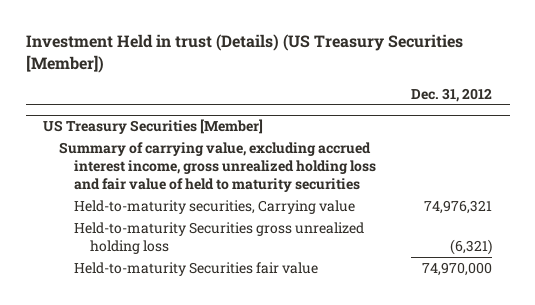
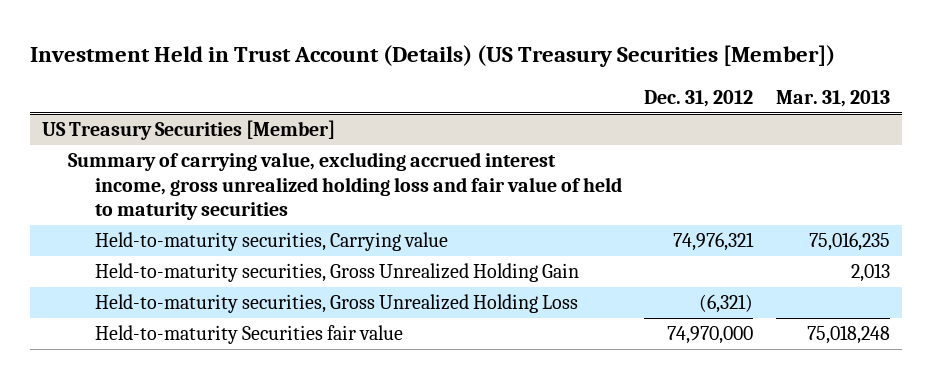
- Investment Held in trust (Details) (US Treasury Securities [Member])
+ Investment Held in Trust Account (Details) (US Treasury Securities [Member])
- | Dec. 31, 2012
+ | Dec. 31, 2012 | Mar. 31, 2013
@ US Treasury Securities [Member]
- Held-to-maturity Securities gross unrealized holding loss | (6,321)
+ Held-to-maturity securities, Gross Unrealized Holding Gain | | 2,013
+ Held-to-maturity securities, Gross Unrealized Holding Loss | (6,321) |

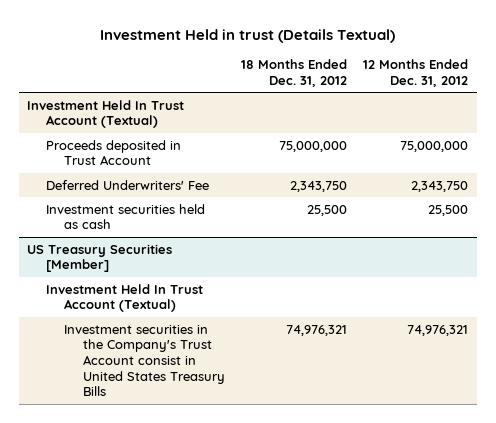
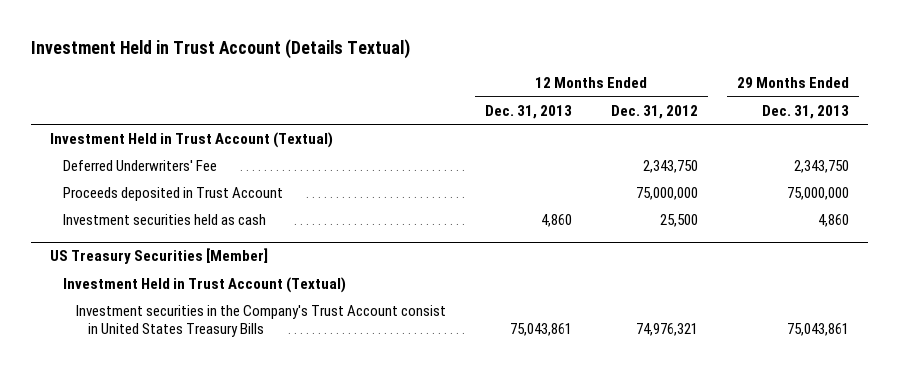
- Investment Held in trust (Details Textual)
+ Investment Held in Trust Account (Details Textual)
- | 18 Months Ended Dec. 31, 2012 | 12 Months Ended Dec. 31, 2012
+ | 12 Months Ended Dec. 31, 2013 | 12 Months Ended Dec. 31, 2012 | 29 Months Ended Dec. 31, 2013
- Investment Held In Trust Account (Textual)
+ Investment Held in Trust Account (Textual)
moved down: Proceeds deposited in Trust Account | | 75,000,000 | 75,000,000
@ US Treasury Securities [Member]
- Investment Held In Trust Account (Textual)
+ Investment Held in Trust Account (Textual)

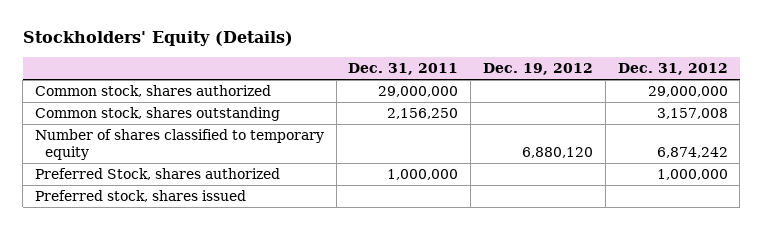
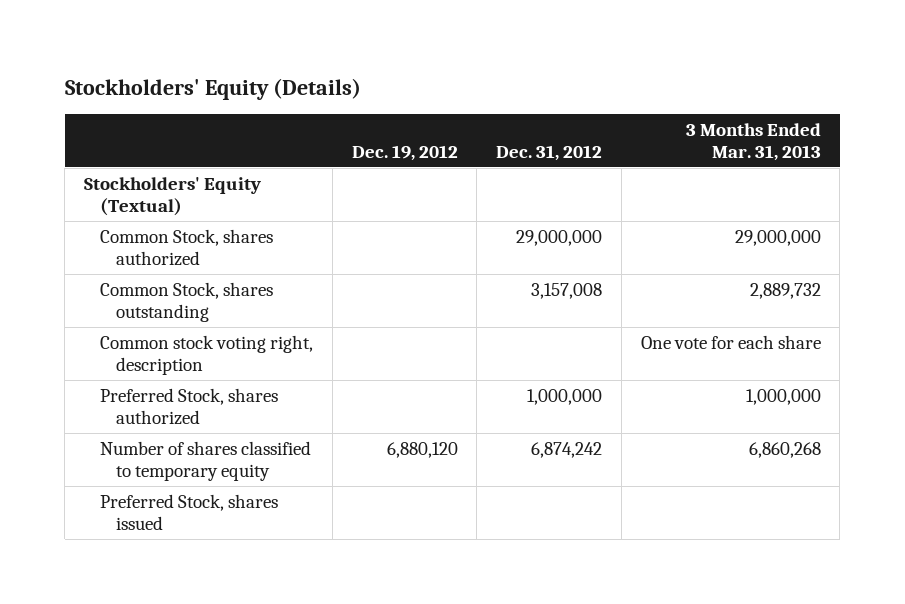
- | Dec. 31, 2011 | Dec. 19, 2012 | Dec. 31, 2012
+ | Dec. 19, 2012 | Dec. 31, 2012 | 3 Months Ended Mar. 31, 2013
- Common stock, shares authorized | 29,000,000 | | 29,000,000
- Common stock, shares outstanding | 2,156,250 | | 3,157,008
+ Stockholders' Equity (Textual)
+ Common Stock, shares authorized | | 29,000,000 | 29,000,000
+ Common Stock, shares outstanding | | 3,157,008 | 2,889,732
+ Common stock voting right, description | | | One vote for each share
- Preferred stock, shares issued
moved down: Number of shares classified to temporary equity | 6,880,120 | 6,874,242 | 6,860,268
+ Preferred Stock, shares issued

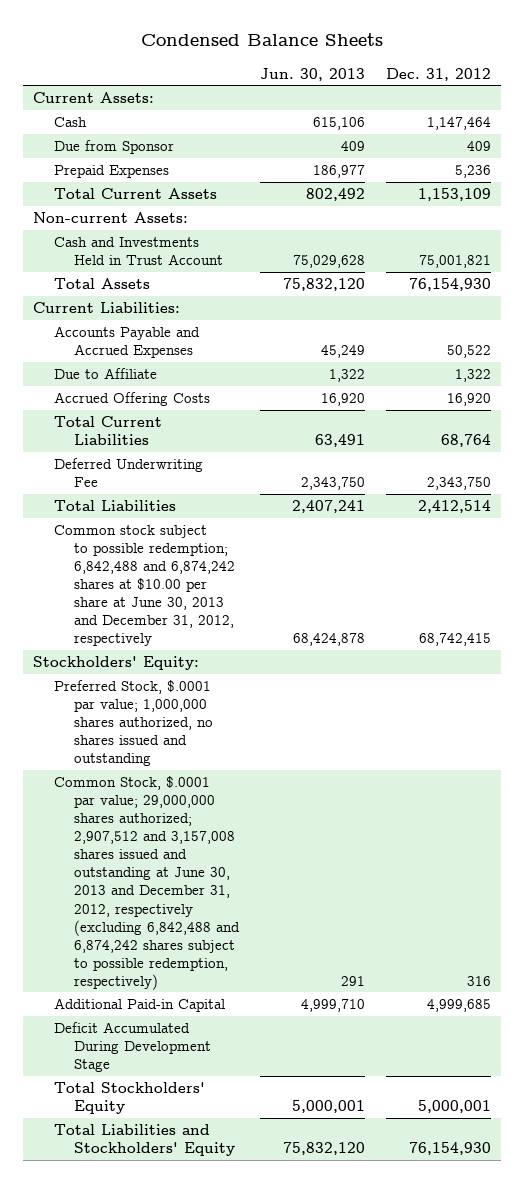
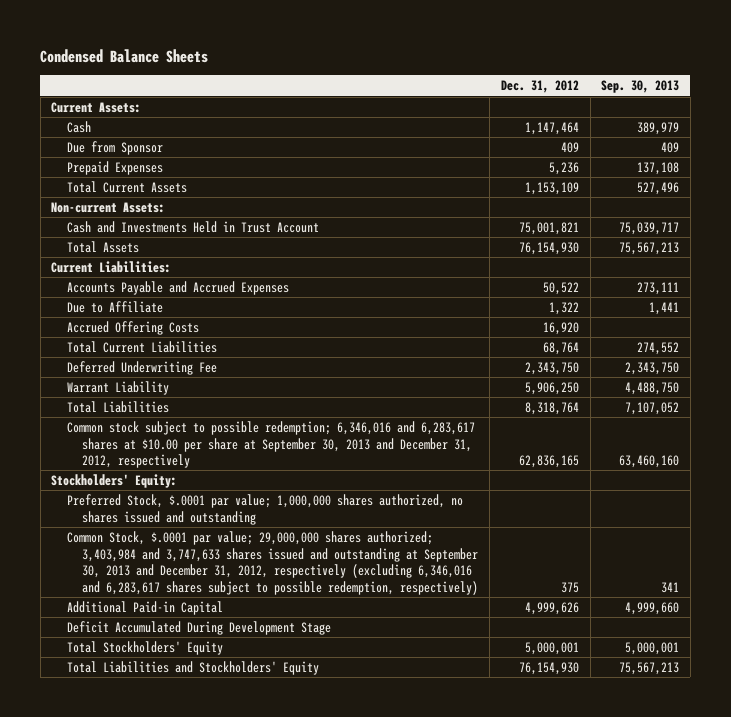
- | Jun. 30, 2013 | Dec. 31, 2012
+ | Dec. 31, 2012 | Sep. 30, 2013
- Total Liabilities | 2,407,241 | 2,412,514
- Common stock subject to possible redemption; 6,842,488 and 6,874,242 shares at $10.00 per share at June 30, 2013 and December 31, 2012, respectively | 68,424,878 | 68,742,415
+ Warrant Liability | 5,906,250 | 4,488,750
+ Total Liabilities | 8,318,764 | 7,107,052
+ Common stock subject to possible redemption; 6,346,016 and 6,283,617 shares at $10.00 per share at September 30, 2013 and December 31, 2012, respectively | 62,836,165 | 63,460,160
- Common Stock, $.0001 par value; 29,000,000 shares authorized; 2,907,512 and 3,157,008 shares issued and outstanding at June 30, 2013 and December 31, 2012, respectively (excluding 6,842,488 and 6,874,242 shares subject to possible redemption, respectively) | 291 | 316
- Additional Paid-in Capital | 4,999,710 | 4,999,685
+ Common Stock, $.0001 par value; 29,000,000 shares authorized; 3,403,984 and 3,747,633 shares issued and outstanding at September 30, 2013 and December 31, 2012, respectively (excluding 6,346,016 and 6,283,617 shares subject to possible redemption, respectively) | 375 | 341
+ Additional Paid-in Capital | 4,999,626 | 4,999,660

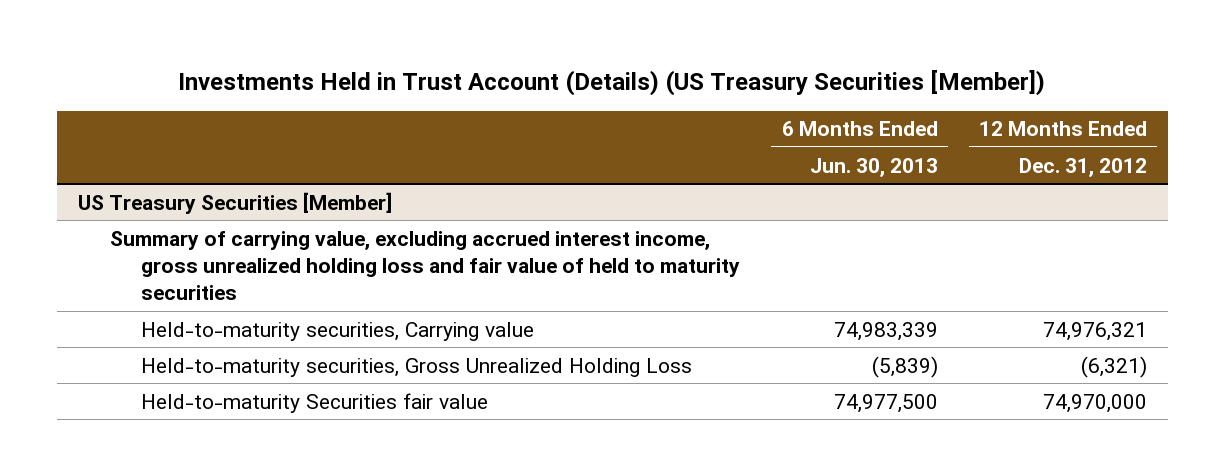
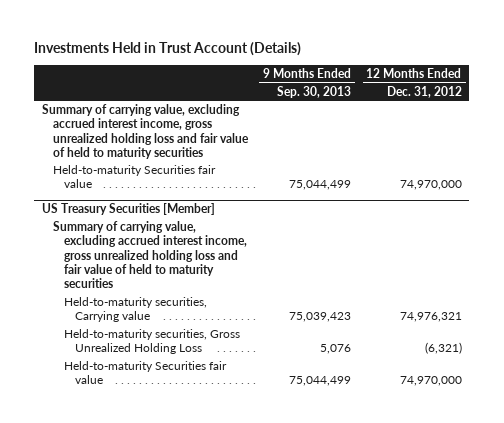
- Investments Held in Trust Account (Details) (US Treasury Securities [Member])
+ Investments Held in Trust Account (Details)
- | 6 Months Ended Jun. 30, 2013 | 12 Months Ended Dec. 31, 2012
+ | 9 Months Ended Sep. 30, 2013 | 12 Months Ended Dec. 31, 2012
+ Summary of carrying value, excluding accrued interest income, gross unrealized holding loss and fair value of held to maturity securities
+ Held-to-maturity Securities fair value | 75,044,499 | 74,970,000

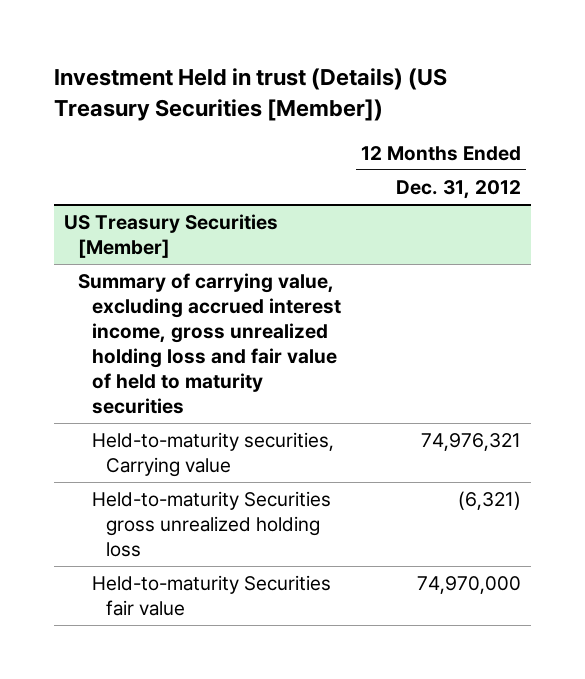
- Investments Held in Trust Account (Details)
+ Investment Held in trust (Details) (US Treasury Securities [Member])
- | 9 Months Ended Sep. 30, 2013 | 12 Months Ended Dec. 31, 2012
+ | 12 Months Ended Dec. 31, 2012
- Summary of carrying value, excluding accrued interest income, gross unrealized holding loss and fair value of held to maturity securities
- Held-to-maturity Securities fair value | 75,044,499 | 74,970,000
@ US Treasury Securities [Member]
- Held-to-maturity securities, Gross Unrealized Holding Loss | 5,076 | (6,321)
+ Held-to-maturity Securities gross unrealized holding loss | (6,321)

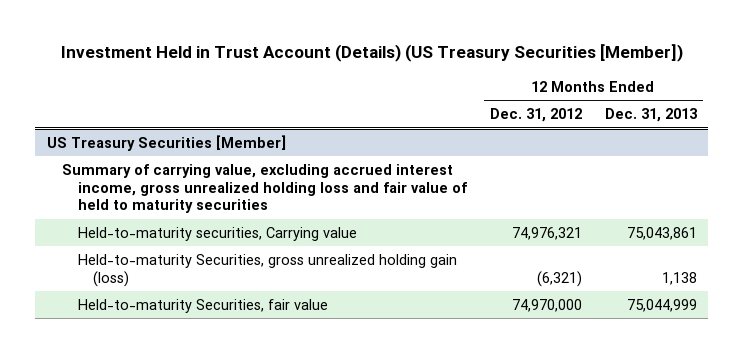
- Investment Held in trust (Details) (US Treasury Securities [Member])
+ Investment Held in Trust Account (Details) (US Treasury Securities [Member])
- | 12 Months Ended Dec. 31, 2012
+ | 12 Months Ended Dec. 31, 2012 | 12 Months Ended Dec. 31, 2013
@ US Treasury Securities [Member]
- Held-to-maturity Securities gross unrealized holding loss | (6,321)
- Held-to-maturity Securities fair value | 74,970,000
+ Held-to-maturity Securities, gross unrealized holding gain (loss) | (6,321) | 1,138
+ Held-to-maturity Securities, fair value | 74,970,000 | 75,044,999

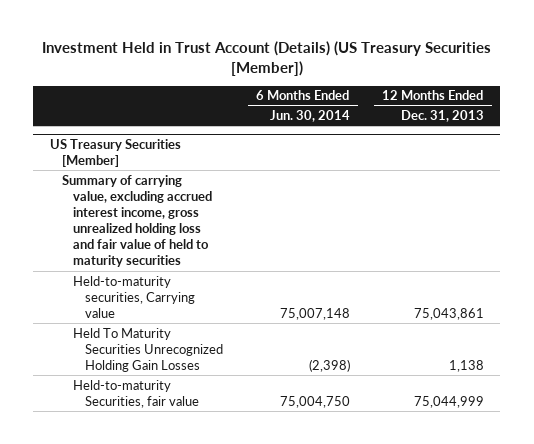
- | 12 Months Ended Dec. 31, 2012 | 12 Months Ended Dec. 31, 2013
+ | 6 Months Ended Jun. 30, 2014 | 12 Months Ended Dec. 31, 2013
@ US Treasury Securities [Member]
- Held-to-maturity Securities, gross unrealized holding gain (loss) | (6,321) | 1,138
+ Held To Maturity Securities Unrecognized Holding Gain Losses | (2,398) | 1,138

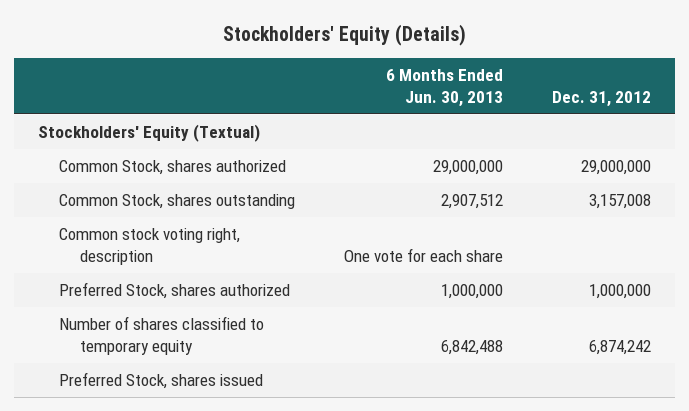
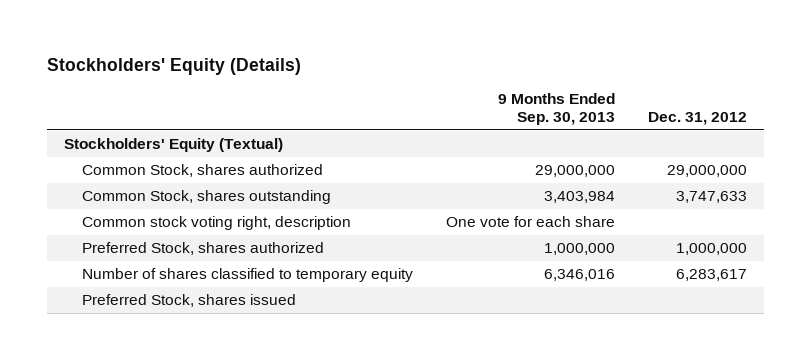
- | 6 Months Ended Jun. 30, 2013 | Dec. 31, 2012
+ | 9 Months Ended Sep. 30, 2013 | Dec. 31, 2012
- Common Stock, shares outstanding | 2,907,512 | 3,157,008
+ Common Stock, shares outstanding | 3,403,984 | 3,747,633
- Number of shares classified to temporary equity | 6,842,488 | 6,874,242
+ Number of shares classified to temporary equity | 6,346,016 | 6,283,617

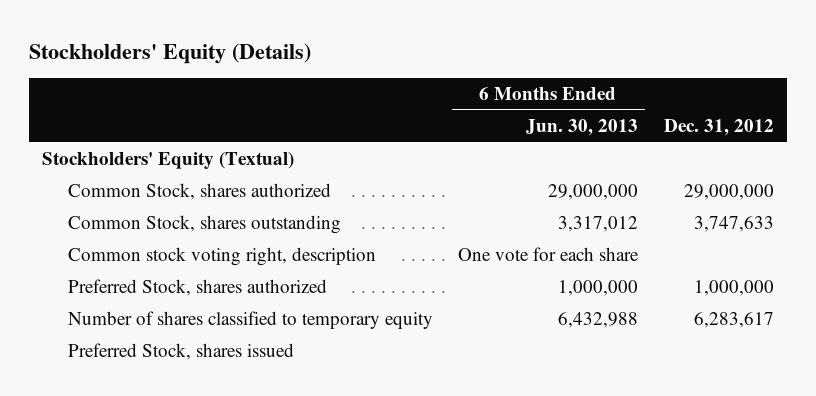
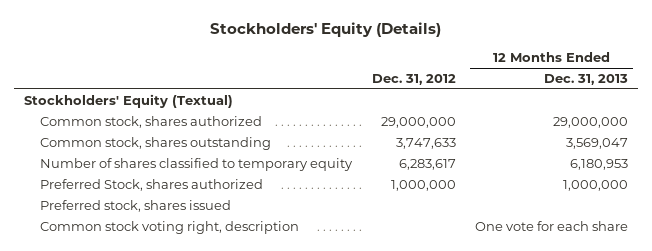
- | 6 Months Ended Jun. 30, 2013 | Dec. 31, 2012
+ | Dec. 31, 2012 | 12 Months Ended Dec. 31, 2013
- Common Stock, shares authorized | 29,000,000 | 29,000,000
- Common Stock, shares outstanding | 3,317,012 | 3,747,633
+ Common stock, shares authorized | 29,000,000 | 29,000,000
+ Common stock, shares outstanding | 3,747,633 | 3,569,047
- Preferred Stock, shares issued
moved down: Preferred Stock, shares authorized | 1,000,000 | 1,000,000
+ Preferred stock, shares issued
moved down: Common stock voting right, description | | One vote for each share

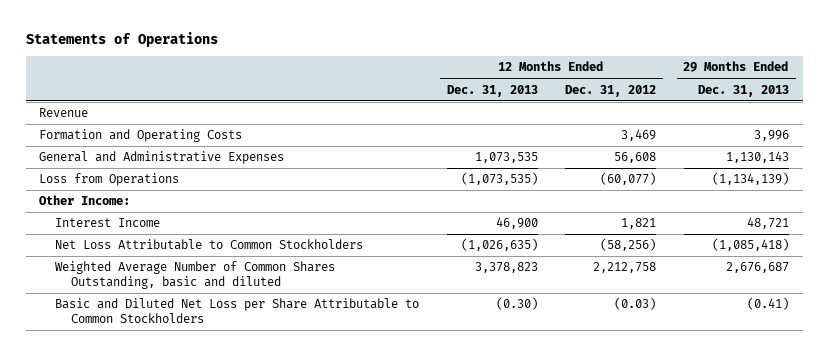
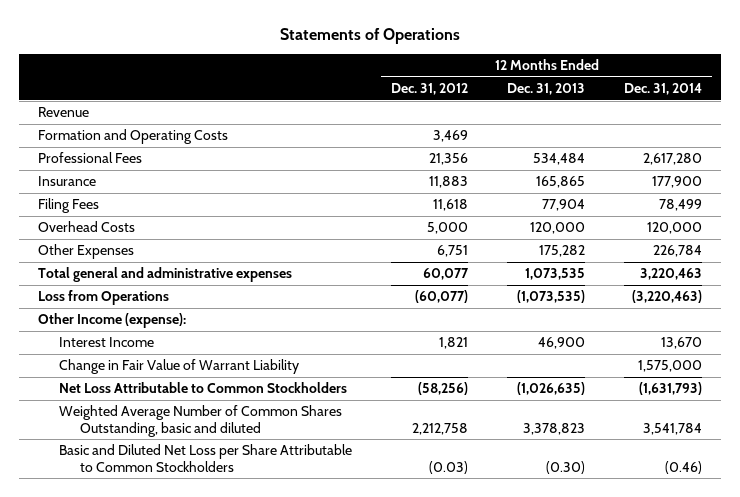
- | 12 Months Ended Dec. 31, 2013 | 12 Months Ended Dec. 31, 2012 | 29 Months Ended Dec. 31, 2013
+ | 12 Months Ended Dec. 31, 2012 | 12 Months Ended Dec. 31, 2013 | 12 Months Ended Dec. 31, 2014
- General and Administrative Expenses | 1,073,535 | 56,608 | 1,130,143
+ Professional Fees | 21,356 | 534,484 | 2,617,280
+ Insurance | 11,883 | 165,865 | 177,900
+ Filing Fees | 11,618 | 77,904 | 78,499
+ Overhead Costs | 5,000 | 120,000 | 120,000
+ Other Expenses | 6,751 | 175,282 | 226,784
+ Total general and administrative expenses | 60,077 | 1,073,535 | 3,220,463
- Other Income:
+ Other Income (expense):
+ Change in Fair Value of Warrant Liability | | | 1,575,000

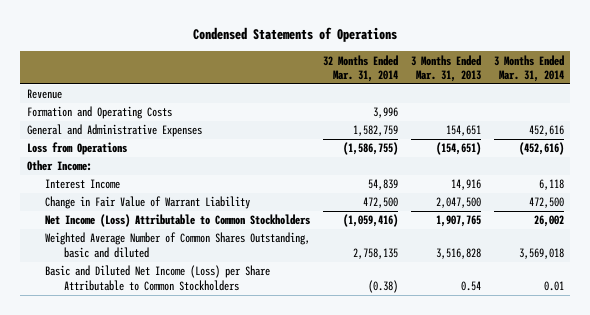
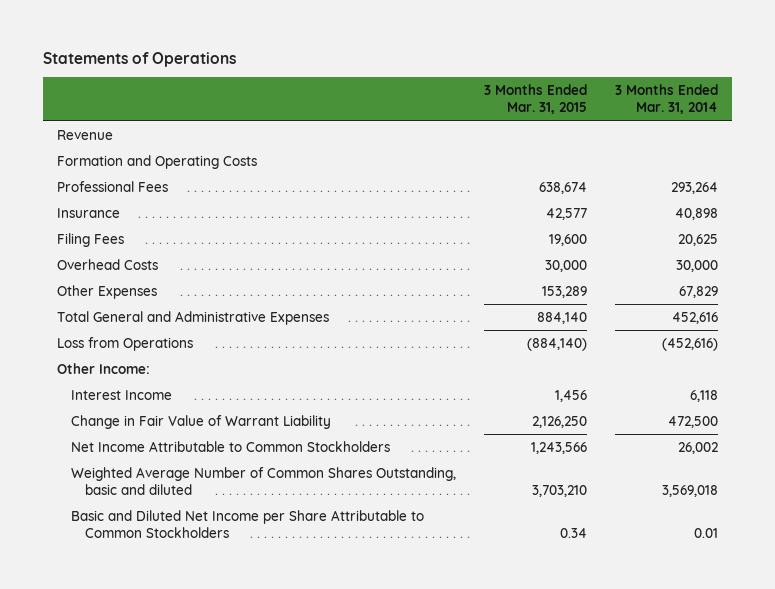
- Condensed Statements of Operations
+ Statements of Operations
- | 32 Months Ended Mar. 31, 2014 | 3 Months Ended Mar. 31, 2013 | 3 Months Ended Mar. 31, 2014
+ | 3 Months Ended Mar. 31, 2015 | 3 Months Ended Mar. 31, 2014
- General and Administrative Expenses | 1,582,759 | 154,651 | 452,616
+ Professional Fees | 638,674 | 293,264
+ Insurance | 42,577 | 40,898
+ Filing Fees | 19,600 | 20,625
+ Overhead Costs | 30,000 | 30,000
+ Other Expenses | 153,289 | 67,829
+ Total General and Administrative Expenses | 884,140 | 452,616
- Net Income (Loss) Attributable to Common Stockholders | (1,059,416) | 1,907,765 | 26,002
+ Net Income Attributable to Common Stockholders | 1,243,566 | 26,002
- Basic and Diluted Net Income (Loss) per Share Attributable to Common Stockholders | (0.38) | 0.54 | 0.01
+ Basic and Diluted Net Income per Share Attributable to Common Stockholders | 0.34 | 0.01

